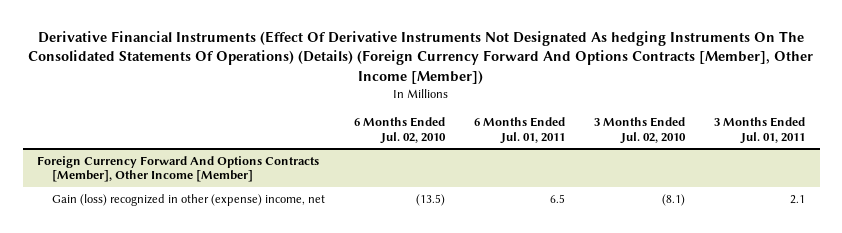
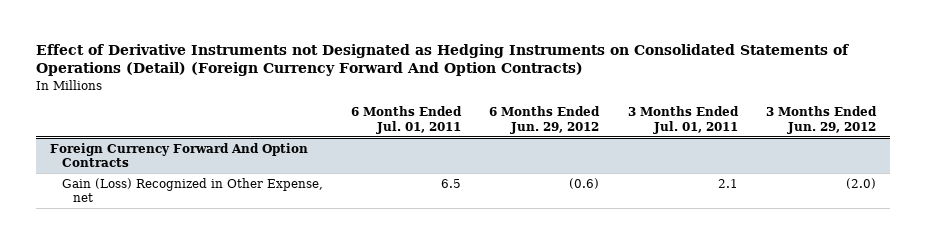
- Derivative Financial Instruments (Effect Of Derivative Instruments Not Designated As hedging Instruments On The Consolidated Statements Of Operations) (Details) (Foreign Currency Forward And Options Contracts [Member], Other Income [Member])
+ Effect of Derivative Instruments not Designated as Hedging Instruments on Consolidated Statements of Operations (Detail) (Foreign Currency Forward And Option Contracts)
- | 6 Months Ended Jul. 02, 2010 | 6 Months Ended Jul. 01, 2011 | 3 Months Ended Jul. 02, 2010 | 3 Months Ended Jul. 01, 2011
+ | 6 Months Ended Jul. 01, 2011 | 6 Months Ended Jun. 29, 2012 | 3 Months Ended Jul. 01, 2011 | 3 Months Ended Jun. 29, 2012
- Foreign Currency Forward And Options Contracts [Member], Other Income [Member]
- Gain (loss) recognized in other (expense) income, net | (13.5) | 6.5 | (8.1) | 2.1
+ Foreign Currency Forward And Option Contracts
+ Gain (Loss) Recognized in Other Expense, net | 6.5 | (0.6) | 2.1 | (2.0)

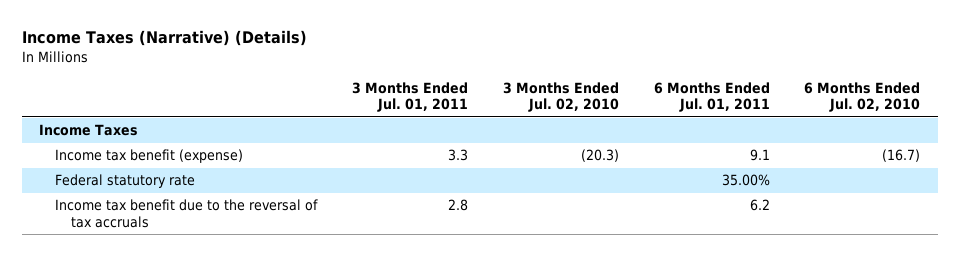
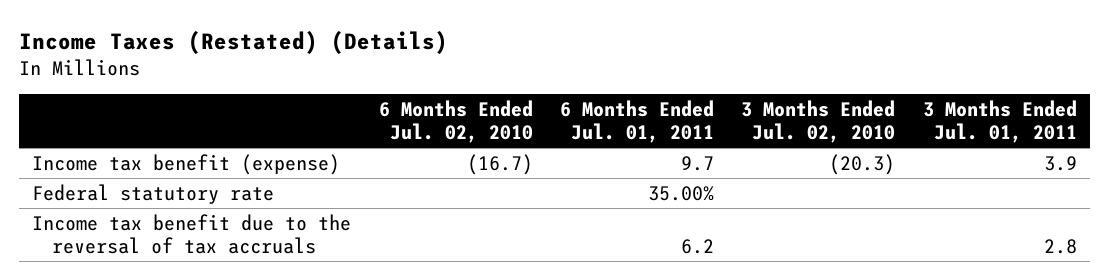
- Income Taxes (Narrative) (Details)
+ Income Taxes (Restated) (Details)
- | 3 Months Ended Jul. 01, 2011 | 3 Months Ended Jul. 02, 2010 | 6 Months Ended Jul. 01, 2011 | 6 Months Ended Jul. 02, 2010
+ | 6 Months Ended Jul. 02, 2010 | 6 Months Ended Jul. 01, 2011 | 3 Months Ended Jul. 02, 2010 | 3 Months Ended Jul. 01, 2011
- Income Taxes
- Income tax benefit (expense) | 3.3 | (20.3) | 9.1 | (16.7)
+ Income tax benefit (expense) | (16.7) | 9.7 | (20.3) | 3.9

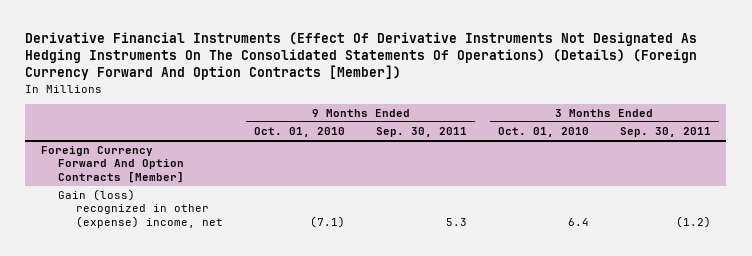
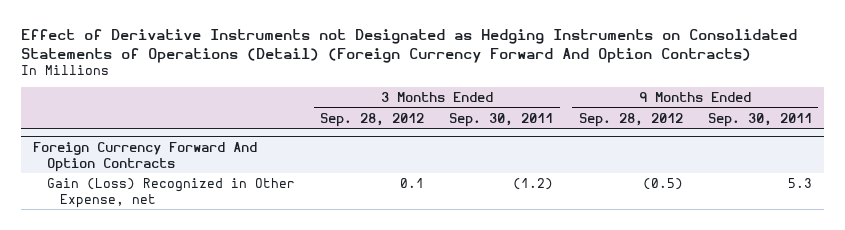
- Derivative Financial Instruments (Effect Of Derivative Instruments Not Designated As Hedging Instruments On The Consolidated Statements Of Operations) (Details) (Foreign Currency Forward And Option Contracts [Member])
+ Effect of Derivative Instruments not Designated as Hedging Instruments on Consolidated Statements of Operations (Detail) (Foreign Currency Forward And Option Contracts)
- | 9 Months Ended Oct. 01, 2010 | 9 Months Ended Sep. 30, 2011 | 3 Months Ended Oct. 01, 2010 | 3 Months Ended Sep. 30, 2011
+ | 3 Months Ended Sep. 28, 2012 | 3 Months Ended Sep. 30, 2011 | 9 Months Ended Sep. 28, 2012 | 9 Months Ended Sep. 30, 2011
- Foreign Currency Forward And Option Contracts [Member]
- Gain (loss) recognized in other (expense) income, net | (7.1) | 5.3 | 6.4 | (1.2)
+ Foreign Currency Forward And Option Contracts
+ Gain (Loss) Recognized in Other Expense, net | 0.1 | (1.2) | (0.5) | 5.3

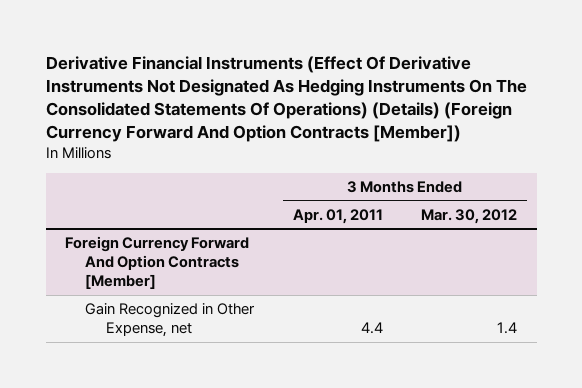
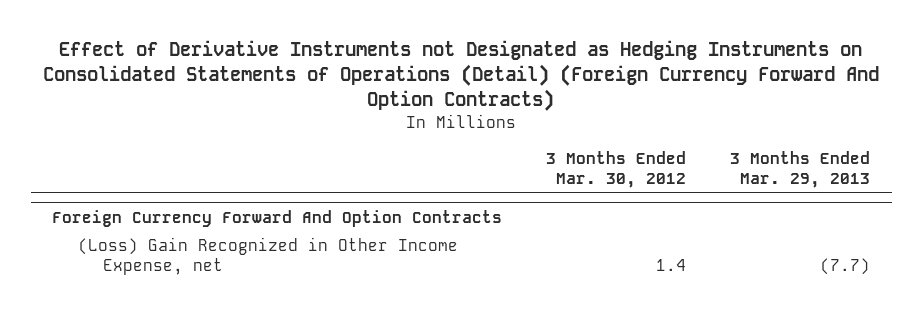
- Derivative Financial Instruments (Effect Of Derivative Instruments Not Designated As Hedging Instruments On The Consolidated Statements Of Operations) (Details) (Foreign Currency Forward And Option Contracts [Member])
+ Effect of Derivative Instruments not Designated as Hedging Instruments on Consolidated Statements of Operations (Detail) (Foreign Currency Forward And Option Contracts)
- | 3 Months Ended Apr. 01, 2011 | 3 Months Ended Mar. 30, 2012
+ | 3 Months Ended Mar. 30, 2012 | 3 Months Ended Mar. 29, 2013
- Foreign Currency Forward And Option Contracts [Member]
- Gain Recognized in Other Expense, net | 4.4 | 1.4
+ Foreign Currency Forward And Option Contracts
+ (Loss) Gain Recognized in Other Income Expense, net | 1.4 | (7.7)

